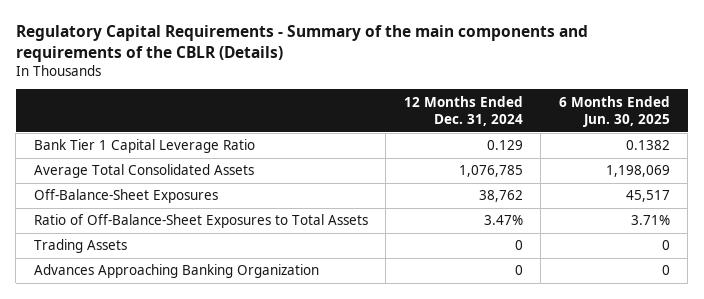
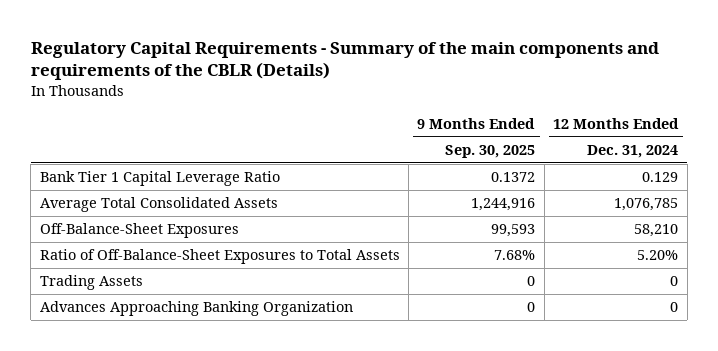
- | 12 Months Ended Dec. 31, 2024 | 6 Months Ended Jun. 30, 2025
+ | 9 Months Ended Sep. 30, 2025 | 12 Months Ended Dec. 31, 2024
- Off-Balance-Sheet Exposures | 38,762 | 45,517
- Ratio of Off-Balance-Sheet Exposures to Total Assets | 3.47% | 3.71%
+ Off-Balance-Sheet Exposures | 99,593 | 58,210
+ Ratio of Off-Balance-Sheet Exposures to Total Assets | 7.68% | 5.20%

